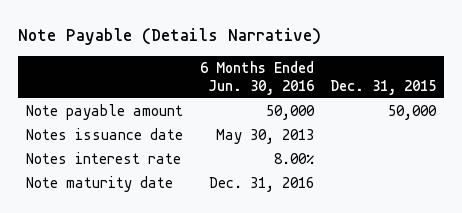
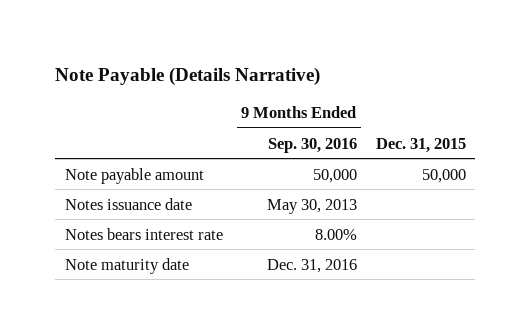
- | 6 Months Ended Jun. 30, 2016 | Dec. 31, 2015
+ | 9 Months Ended Sep. 30, 2016 | Dec. 31, 2015
- Notes interest rate | 8.00% |
+ Notes bears interest rate | 8.00% |

